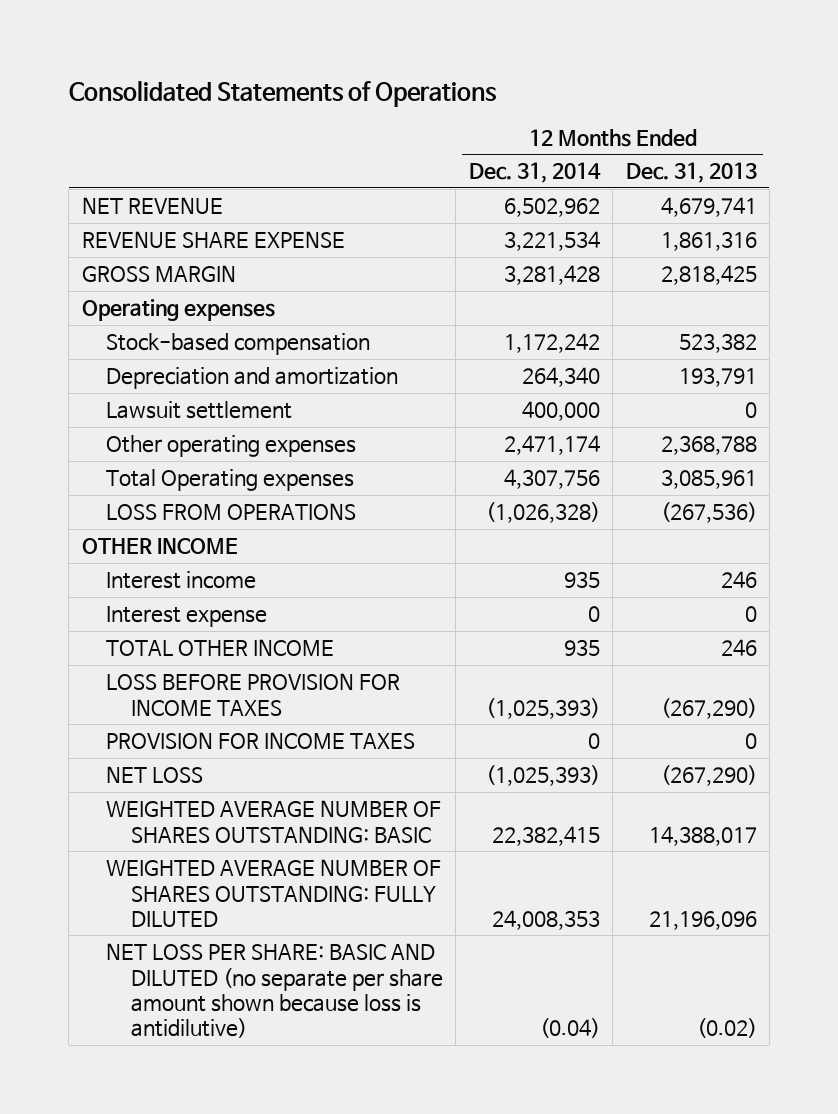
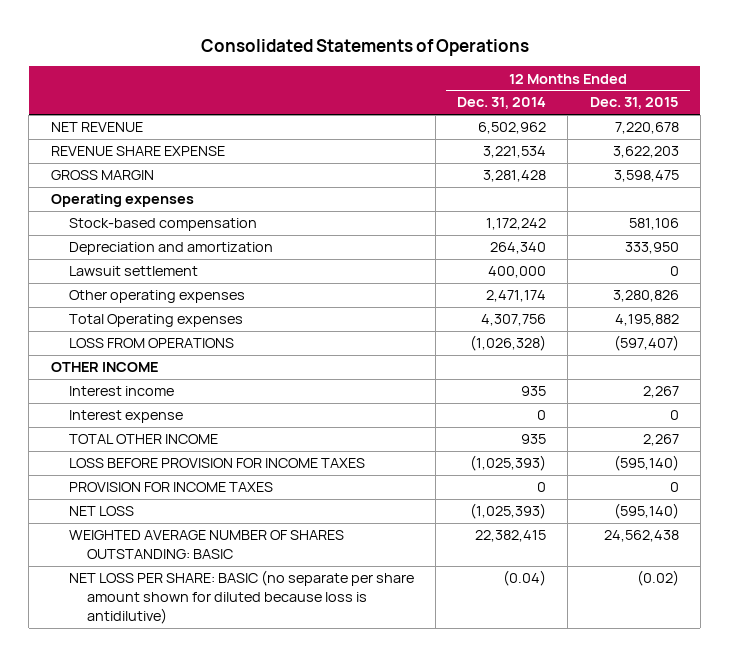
- | 12 Months Ended Dec. 31, 2014 | 12 Months Ended Dec. 31, 2013
+ | 12 Months Ended Dec. 31, 2014 | 12 Months Ended Dec. 31, 2015
- WEIGHTED AVERAGE NUMBER OF SHARES OUTSTANDING: FULLY DILUTED | 24,008,353 | 21,196,096
- NET LOSS PER SHARE: BASIC AND DILUTED (no separate per share amount shown because loss is antidilutive) | (0.04) | (0.02)
+ NET LOSS PER SHARE: BASIC (no separate per share amount shown for diluted because loss is antidilutive) | (0.04) | (0.02)

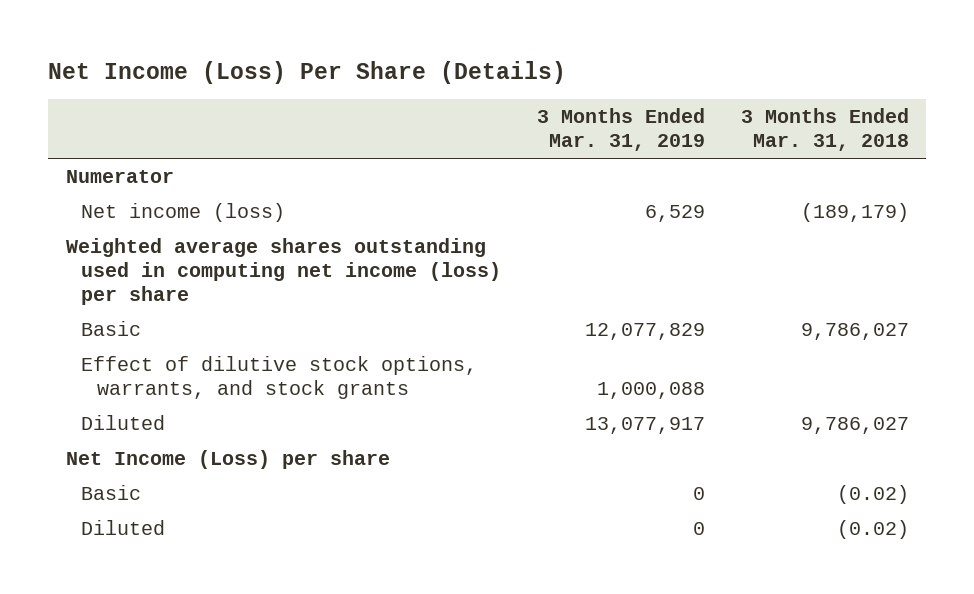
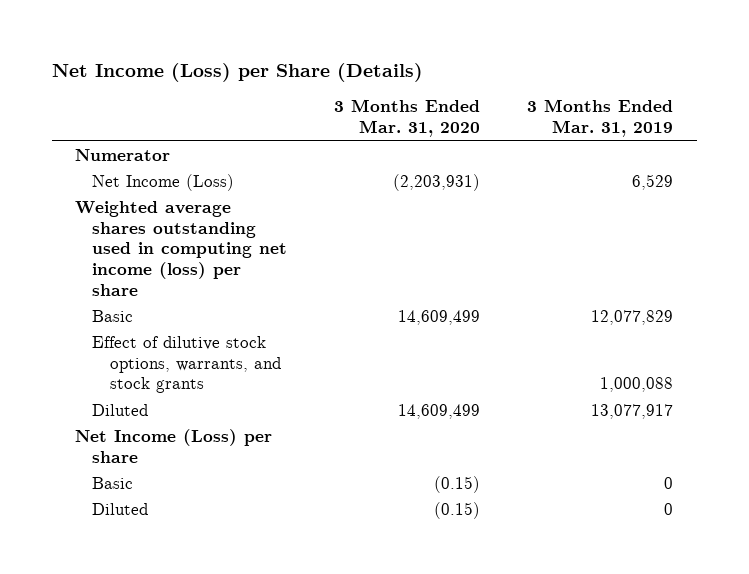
- Net Income (Loss) Per Share (Details)
+ Net Income (Loss) per Share (Details)
- | 3 Months Ended Mar. 31, 2019 | 3 Months Ended Mar. 31, 2018
+ | 3 Months Ended Mar. 31, 2020 | 3 Months Ended Mar. 31, 2019
- Net income (loss) | 6,529 | (189,179)
+ Net Income (Loss) | (2,203,931) | 6,529

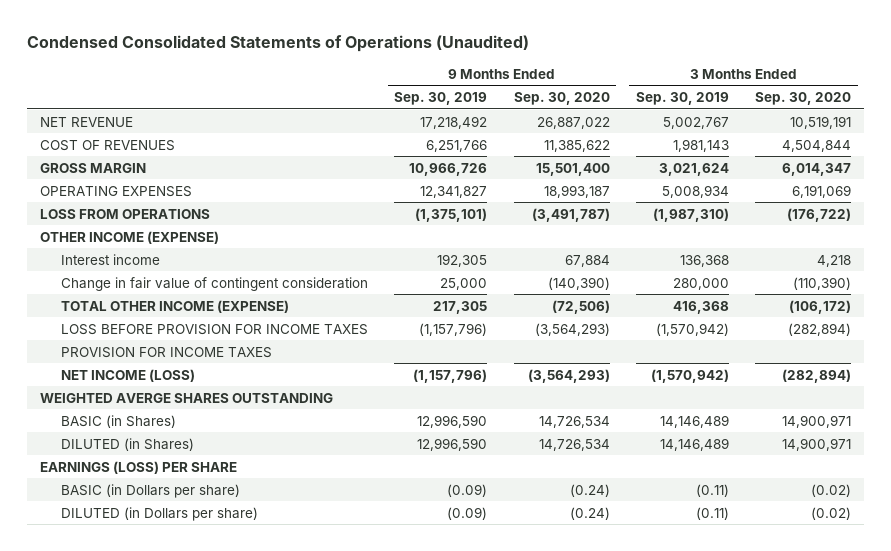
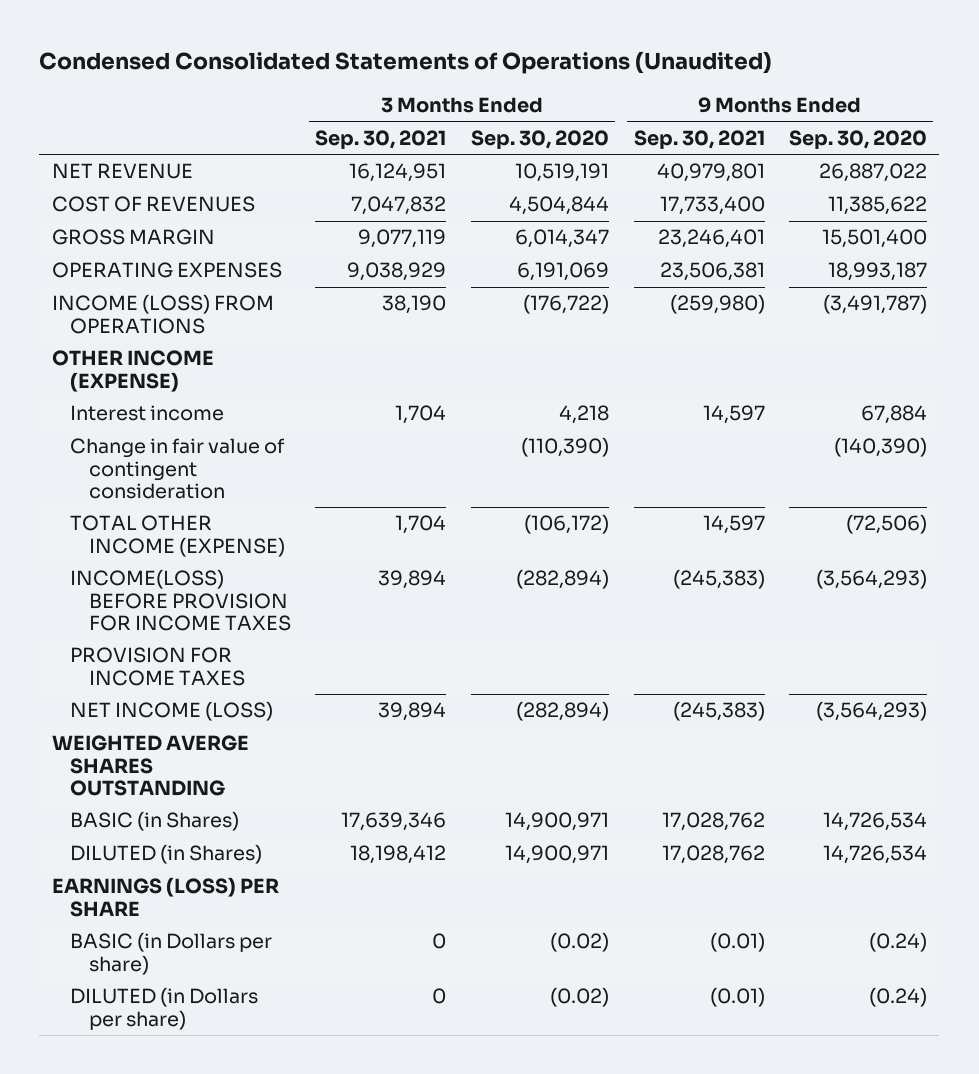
- | 9 Months Ended Sep. 30, 2019 | 9 Months Ended Sep. 30, 2020 | 3 Months Ended Sep. 30, 2019 | 3 Months Ended Sep. 30, 2020
+ | 3 Months Ended Sep. 30, 2021 | 3 Months Ended Sep. 30, 2020 | 9 Months Ended Sep. 30, 2021 | 9 Months Ended Sep. 30, 2020
- LOSS FROM OPERATIONS | (1,375,101) | (3,491,787) | (1,987,310) | (176,722)
+ INCOME (LOSS) FROM OPERATIONS | 38,190 | (176,722) | (259,980) | (3,491,787)
- LOSS BEFORE PROVISION FOR INCOME TAXES | (1,157,796) | (3,564,293) | (1,570,942) | (282,894)
+ INCOME(LOSS) BEFORE PROVISION FOR INCOME TAXES | 39,894 | (282,894) | (245,383) | (3,564,293)

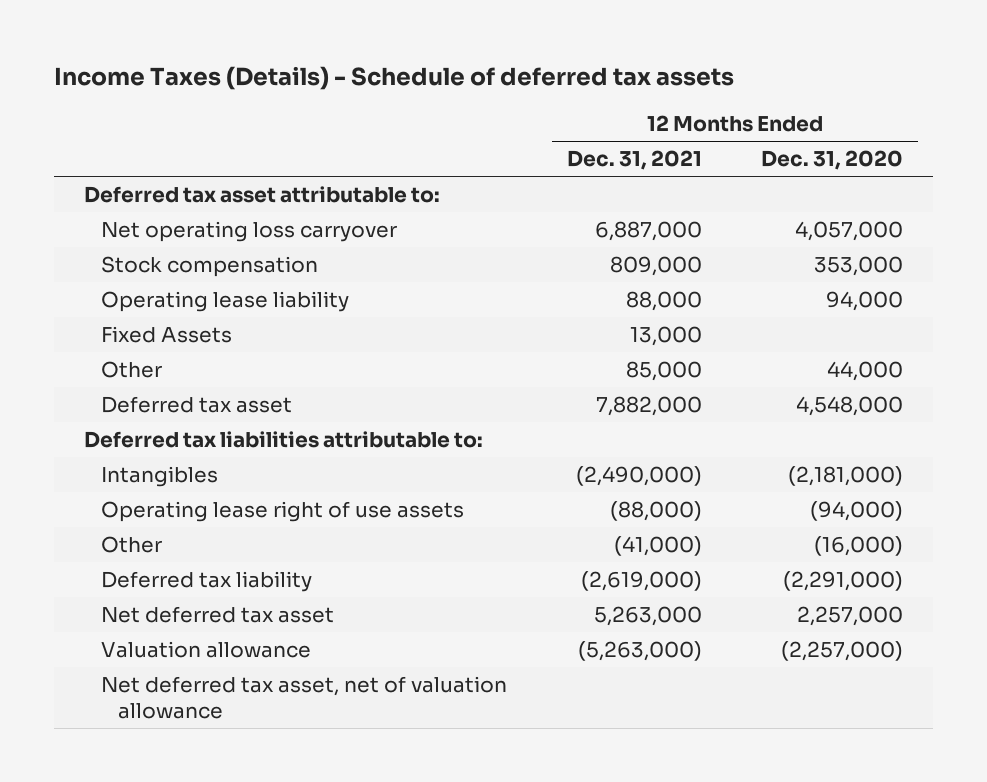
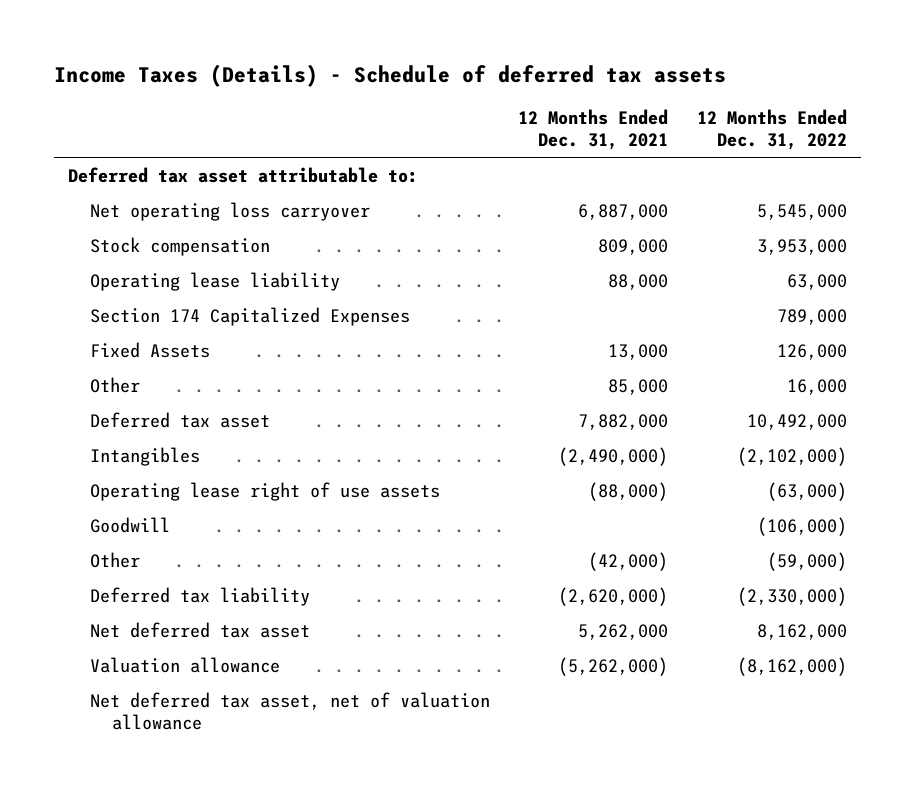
- | 12 Months Ended Dec. 31, 2021 | 12 Months Ended Dec. 31, 2020
+ | 12 Months Ended Dec. 31, 2021 | 12 Months Ended Dec. 31, 2022
+ Section 174 Capitalized Expenses | | 789,000
- Deferred tax liabilities attributable to:
- Other | (41,000) | (16,000)
- Deferred tax liability | (2,619,000) | (2,291,000)
- Net deferred tax asset | 5,263,000 | 2,257,000
- Valuation allowance | (5,263,000) | (2,257,000)
+ Goodwill | | (106,000)
+ Other | (42,000) | (59,000)
+ Deferred tax liability | (2,620,000) | (2,330,000)
+ Net deferred tax asset | 5,262,000 | 8,162,000
+ Valuation allowance | (5,262,000) | (8,162,000)

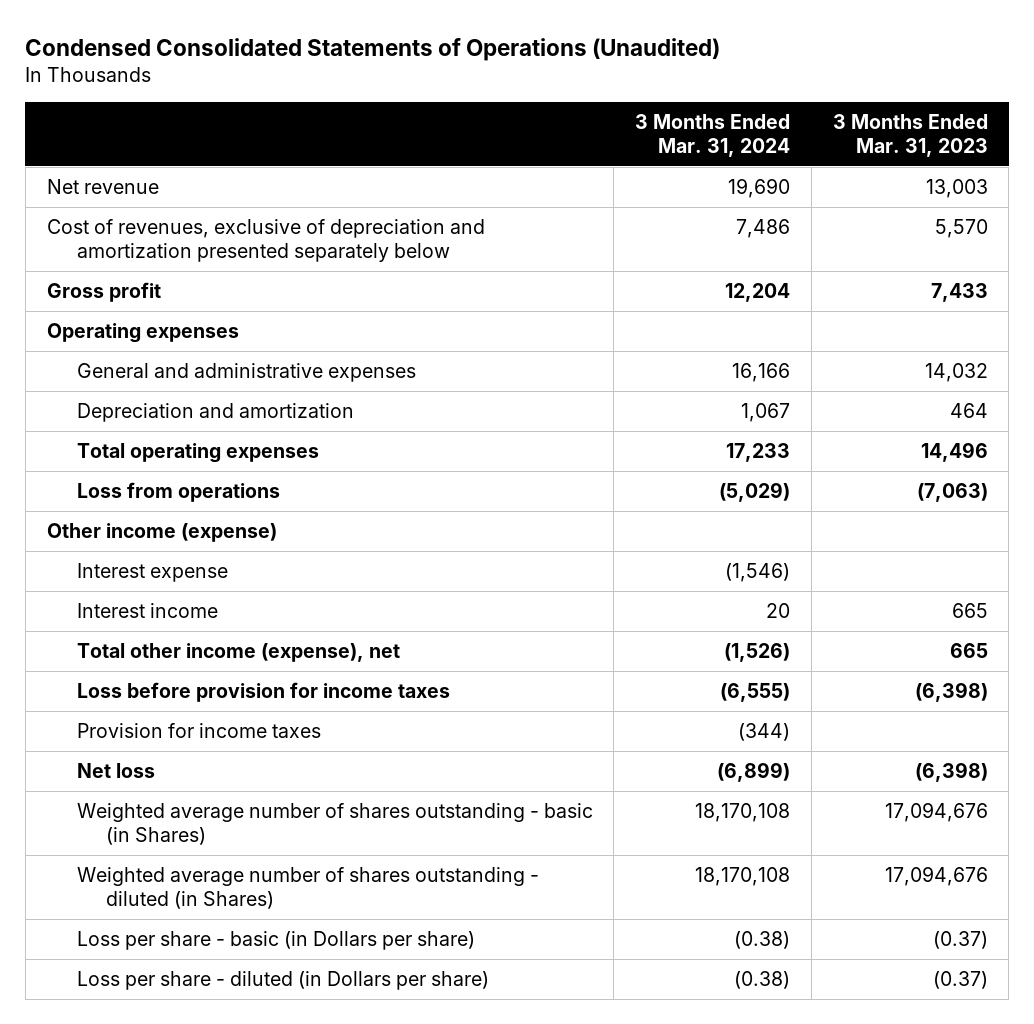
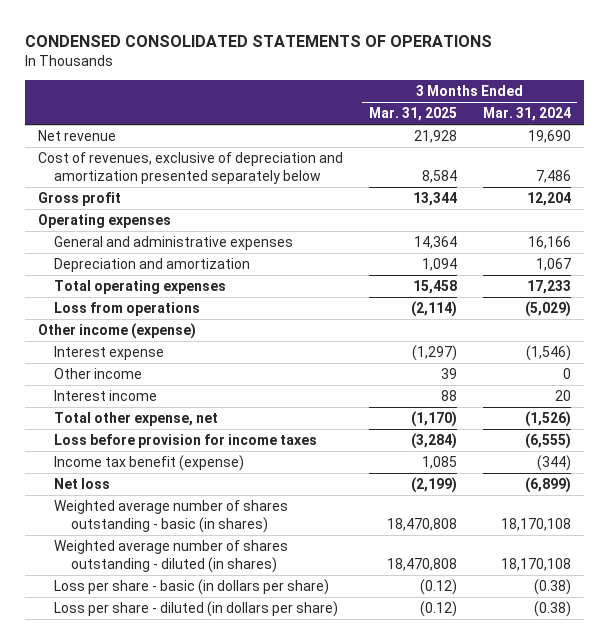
- Condensed Consolidated Statements of Operations (Unaudited)
+ CONDENSED CONSOLIDATED STATEMENTS OF OPERATIONS
- | 3 Months Ended Mar. 31, 2024 | 3 Months Ended Mar. 31, 2023
+ | 3 Months Ended Mar. 31, 2025 | 3 Months Ended Mar. 31, 2024
+ Other income | 39 | 0
- Total other income (expense), net | (1,526) | 665
+ Total other expense, net | (1,170) | (1,526)
- Provision for income taxes | (344) |
+ Income tax benefit (expense) | 1,085 | (344)
- Weighted average number of shares outstanding - basic (in Shares) | 18,170,108 | 17,094,676
- Weighted average number of shares outstanding - diluted (in Shares) | 18,170,108 | 17,094,676
- Loss per share - basic (in Dollars per share) | (0.38) | (0.37)
- Loss per share - diluted (in Dollars per share) | (0.38) | (0.37)
+ Weighted average number of shares outstanding - basic (in shares) | 18,470,808 | 18,170,108
+ Weighted average number of shares outstanding - diluted (in shares) | 18,470,808 | 18,170,108
+ Loss per share - basic (in dollars per share) | (0.12) | (0.38)
+ Loss per share - diluted (in dollars per share) | (0.12) | (0.38)

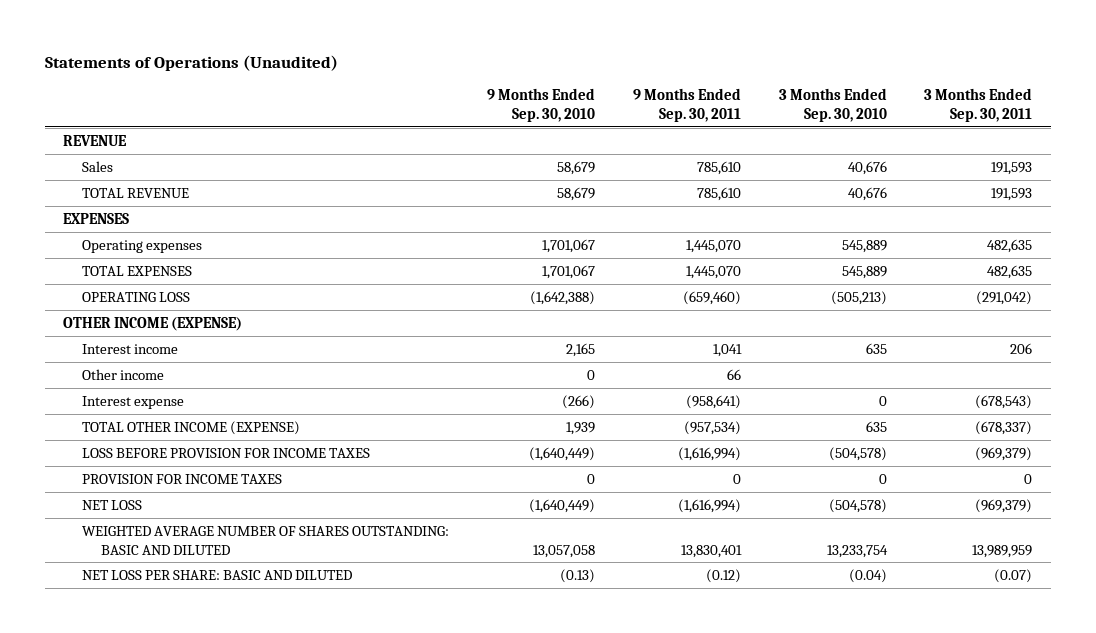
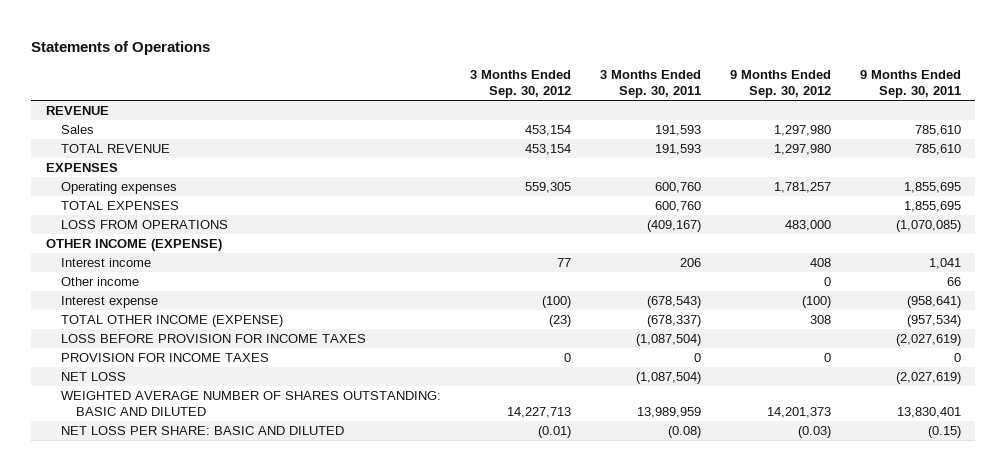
- Statements of Operations (Unaudited)
+ Statements of Operations
- | 9 Months Ended Sep. 30, 2010 | 9 Months Ended Sep. 30, 2011 | 3 Months Ended Sep. 30, 2010 | 3 Months Ended Sep. 30, 2011
+ | 3 Months Ended Sep. 30, 2012 | 3 Months Ended Sep. 30, 2011 | 9 Months Ended Sep. 30, 2012 | 9 Months Ended Sep. 30, 2011
- Operating expenses | 1,701,067 | 1,445,070 | 545,889 | 482,635
- TOTAL EXPENSES | 1,701,067 | 1,445,070 | 545,889 | 482,635
- OPERATING LOSS | (1,642,388) | (659,460) | (505,213) | (291,042)
+ Operating expenses | 559,305 | 600,760 | 1,781,257 | 1,855,695
+ TOTAL EXPENSES | | 600,760 | | 1,855,695
+ LOSS FROM OPERATIONS | | (409,167) | 483,000 | (1,070,085)
- LOSS BEFORE PROVISION FOR INCOME TAXES | (1,640,449) | (1,616,994) | (504,578) | (969,379)
+ LOSS BEFORE PROVISION FOR INCOME TAXES | | (1,087,504) | | (2,027,619)
- NET LOSS | (1,640,449) | (1,616,994) | (504,578) | (969,379)
+ NET LOSS | | (1,087,504) | | (2,027,619)
- NET LOSS PER SHARE: BASIC AND DILUTED | (0.13) | (0.12) | (0.04) | (0.07)
+ NET LOSS PER SHARE: BASIC AND DILUTED | (0.01) | (0.08) | (0.03) | (0.15)

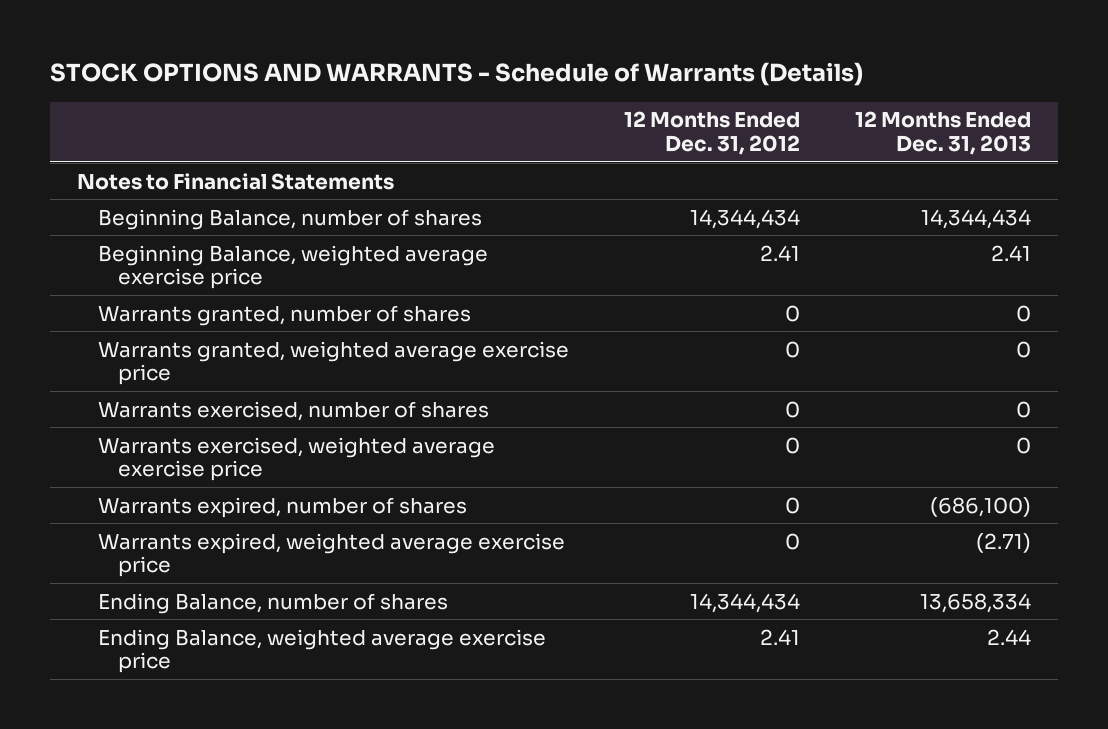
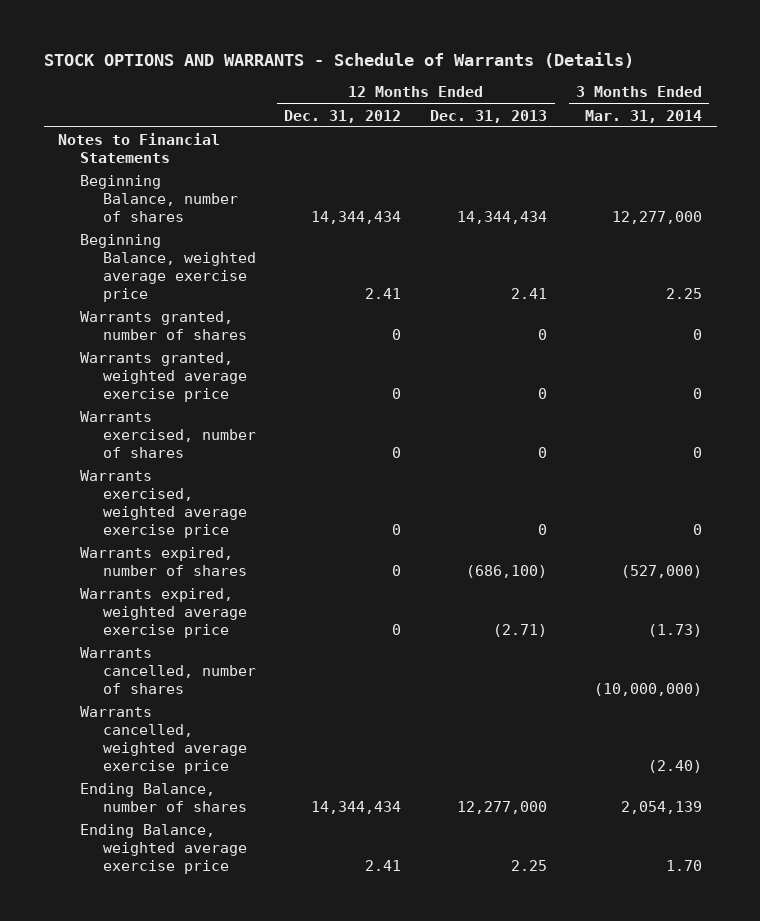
- | 12 Months Ended Dec. 31, 2012 | 12 Months Ended Dec. 31, 2013
+ | 12 Months Ended Dec. 31, 2012 | 12 Months Ended Dec. 31, 2013 | 3 Months Ended Mar. 31, 2014
- Ending Balance, number of shares | 14,344,434 | 13,658,334
- Ending Balance, weighted average exercise price | 2.41 | 2.44
+ Warrants cancelled, number of shares | | | (10,000,000)
+ Warrants cancelled, weighted average exercise price | | | (2.40)
+ Ending Balance, number of shares | 14,344,434 | 12,277,000 | 2,054,139
+ Ending Balance, weighted average exercise price | 2.41 | 2.25 | 1.70

